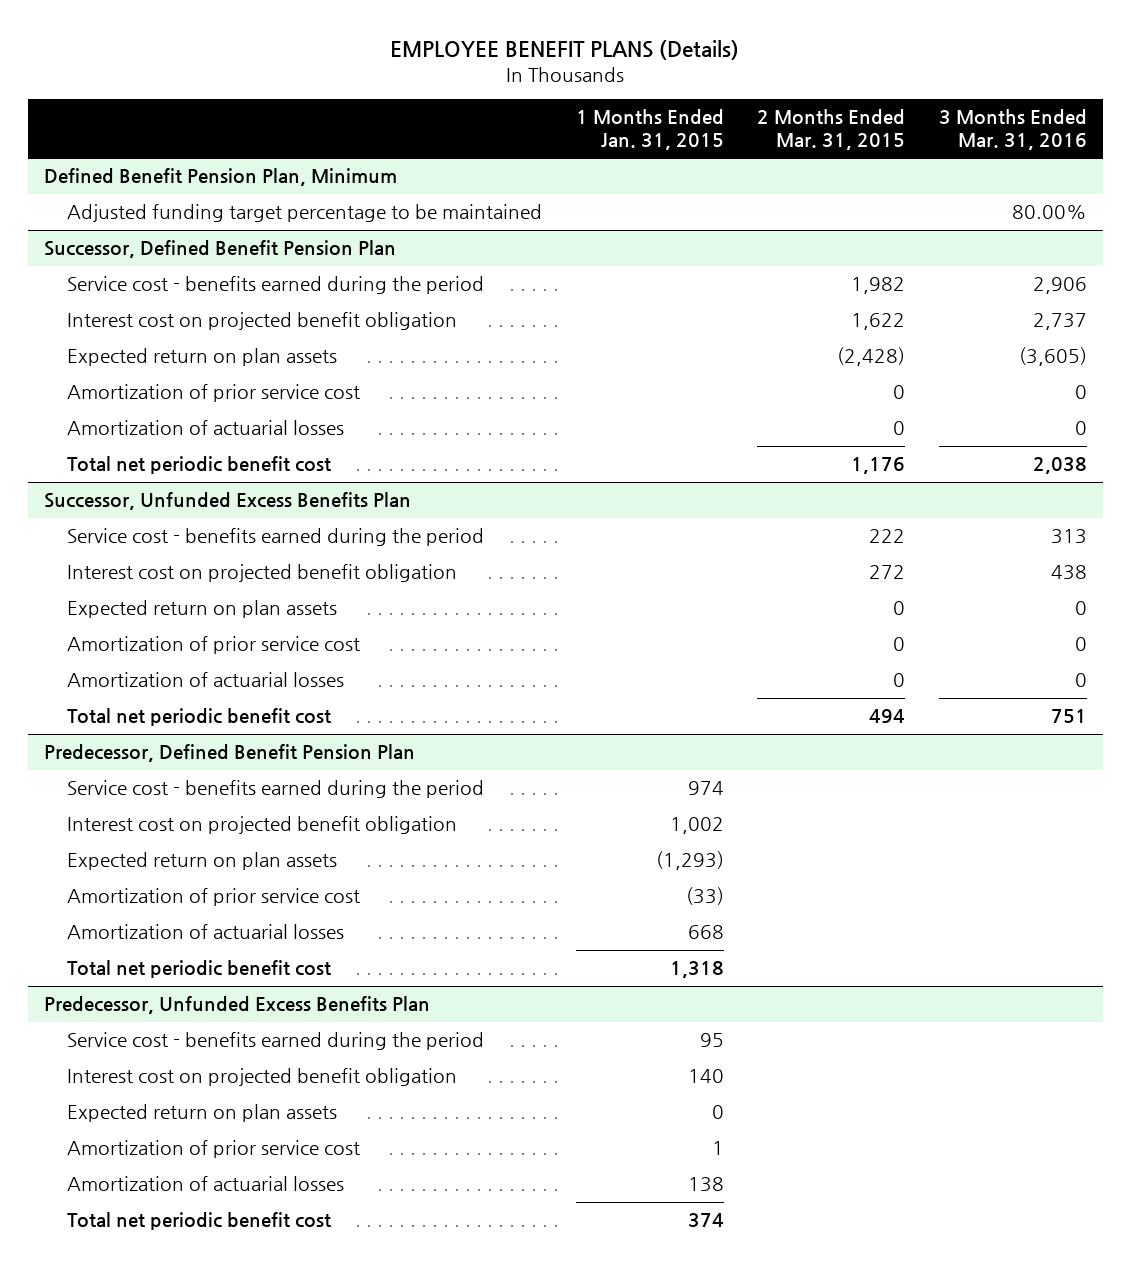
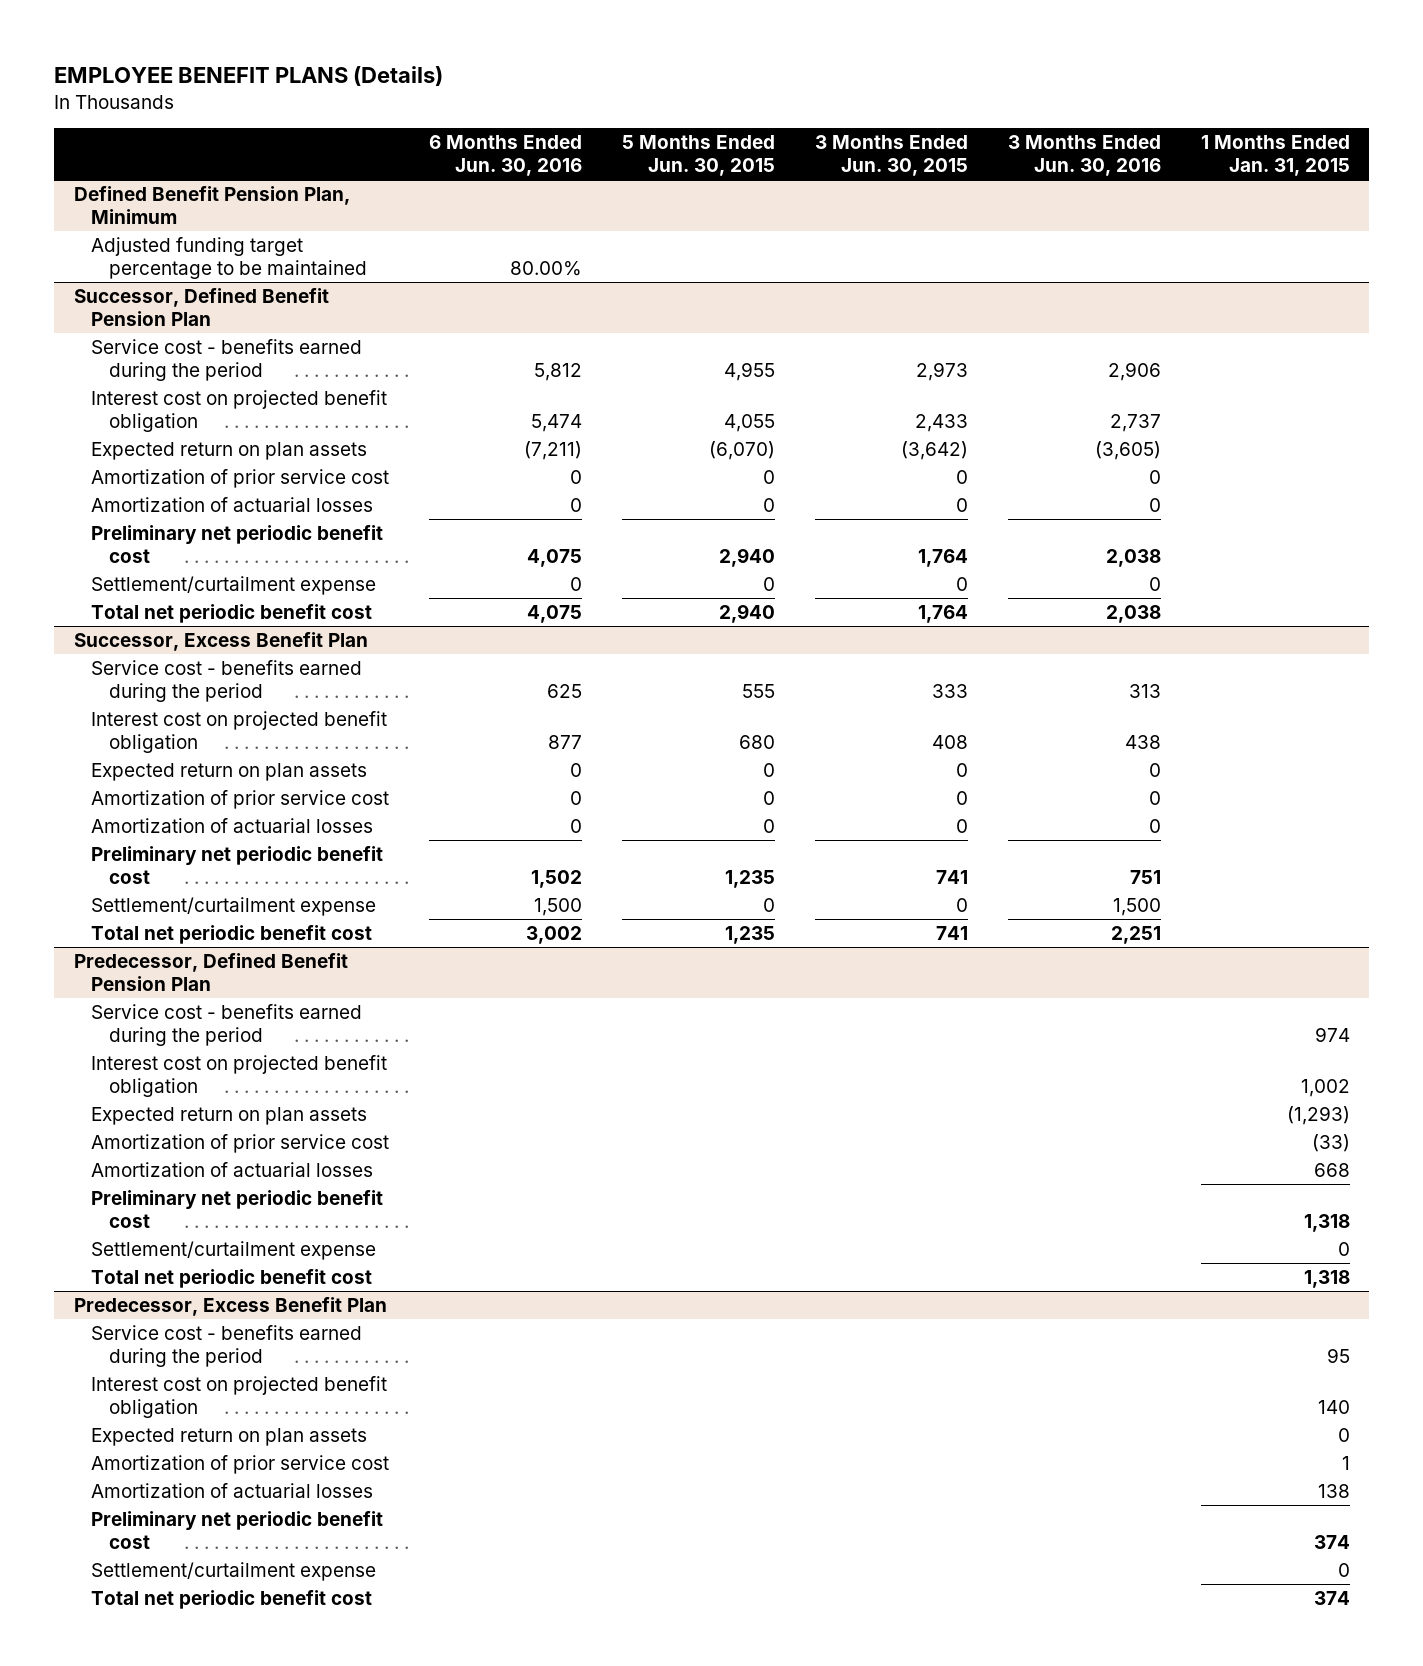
- | 1 Months Ended Jan. 31, 2015 | 2 Months Ended Mar. 31, 2015 | 3 Months Ended Mar. 31, 2016
+ | 6 Months Ended Jun. 30, 2016 | 5 Months Ended Jun. 30, 2015 | 3 Months Ended Jun. 30, 2015 | 3 Months Ended Jun. 30, 2016 | 1 Months Ended Jan. 31, 2015
@ Successor, Defined Benefit Pension Plan
+ Preliminary net periodic benefit cost | 4,075 | 2,940 | 1,764 | 2,038 |
+ Settlement/curtailment expense | 0 | 0 | 0 | 0 |
- Successor, Unfunded Excess Benefits Plan
+ Successor, Excess Benefit Plan
+ Preliminary net periodic benefit cost | 1,502 | 1,235 | 741 | 751 |
+ Settlement/curtailment expense | 1,500 | 0 | 0 | 1,500 |
@ Predecessor, Defined Benefit Pension Plan
+ Preliminary net periodic benefit cost | | | | | 1,318
+ Settlement/curtailment expense | | | | | 0
- Predecessor, Unfunded Excess Benefits Plan
+ Predecessor, Excess Benefit Plan
+ Preliminary net periodic benefit cost | | | | | 374
+ Settlement/curtailment expense | | | | | 0

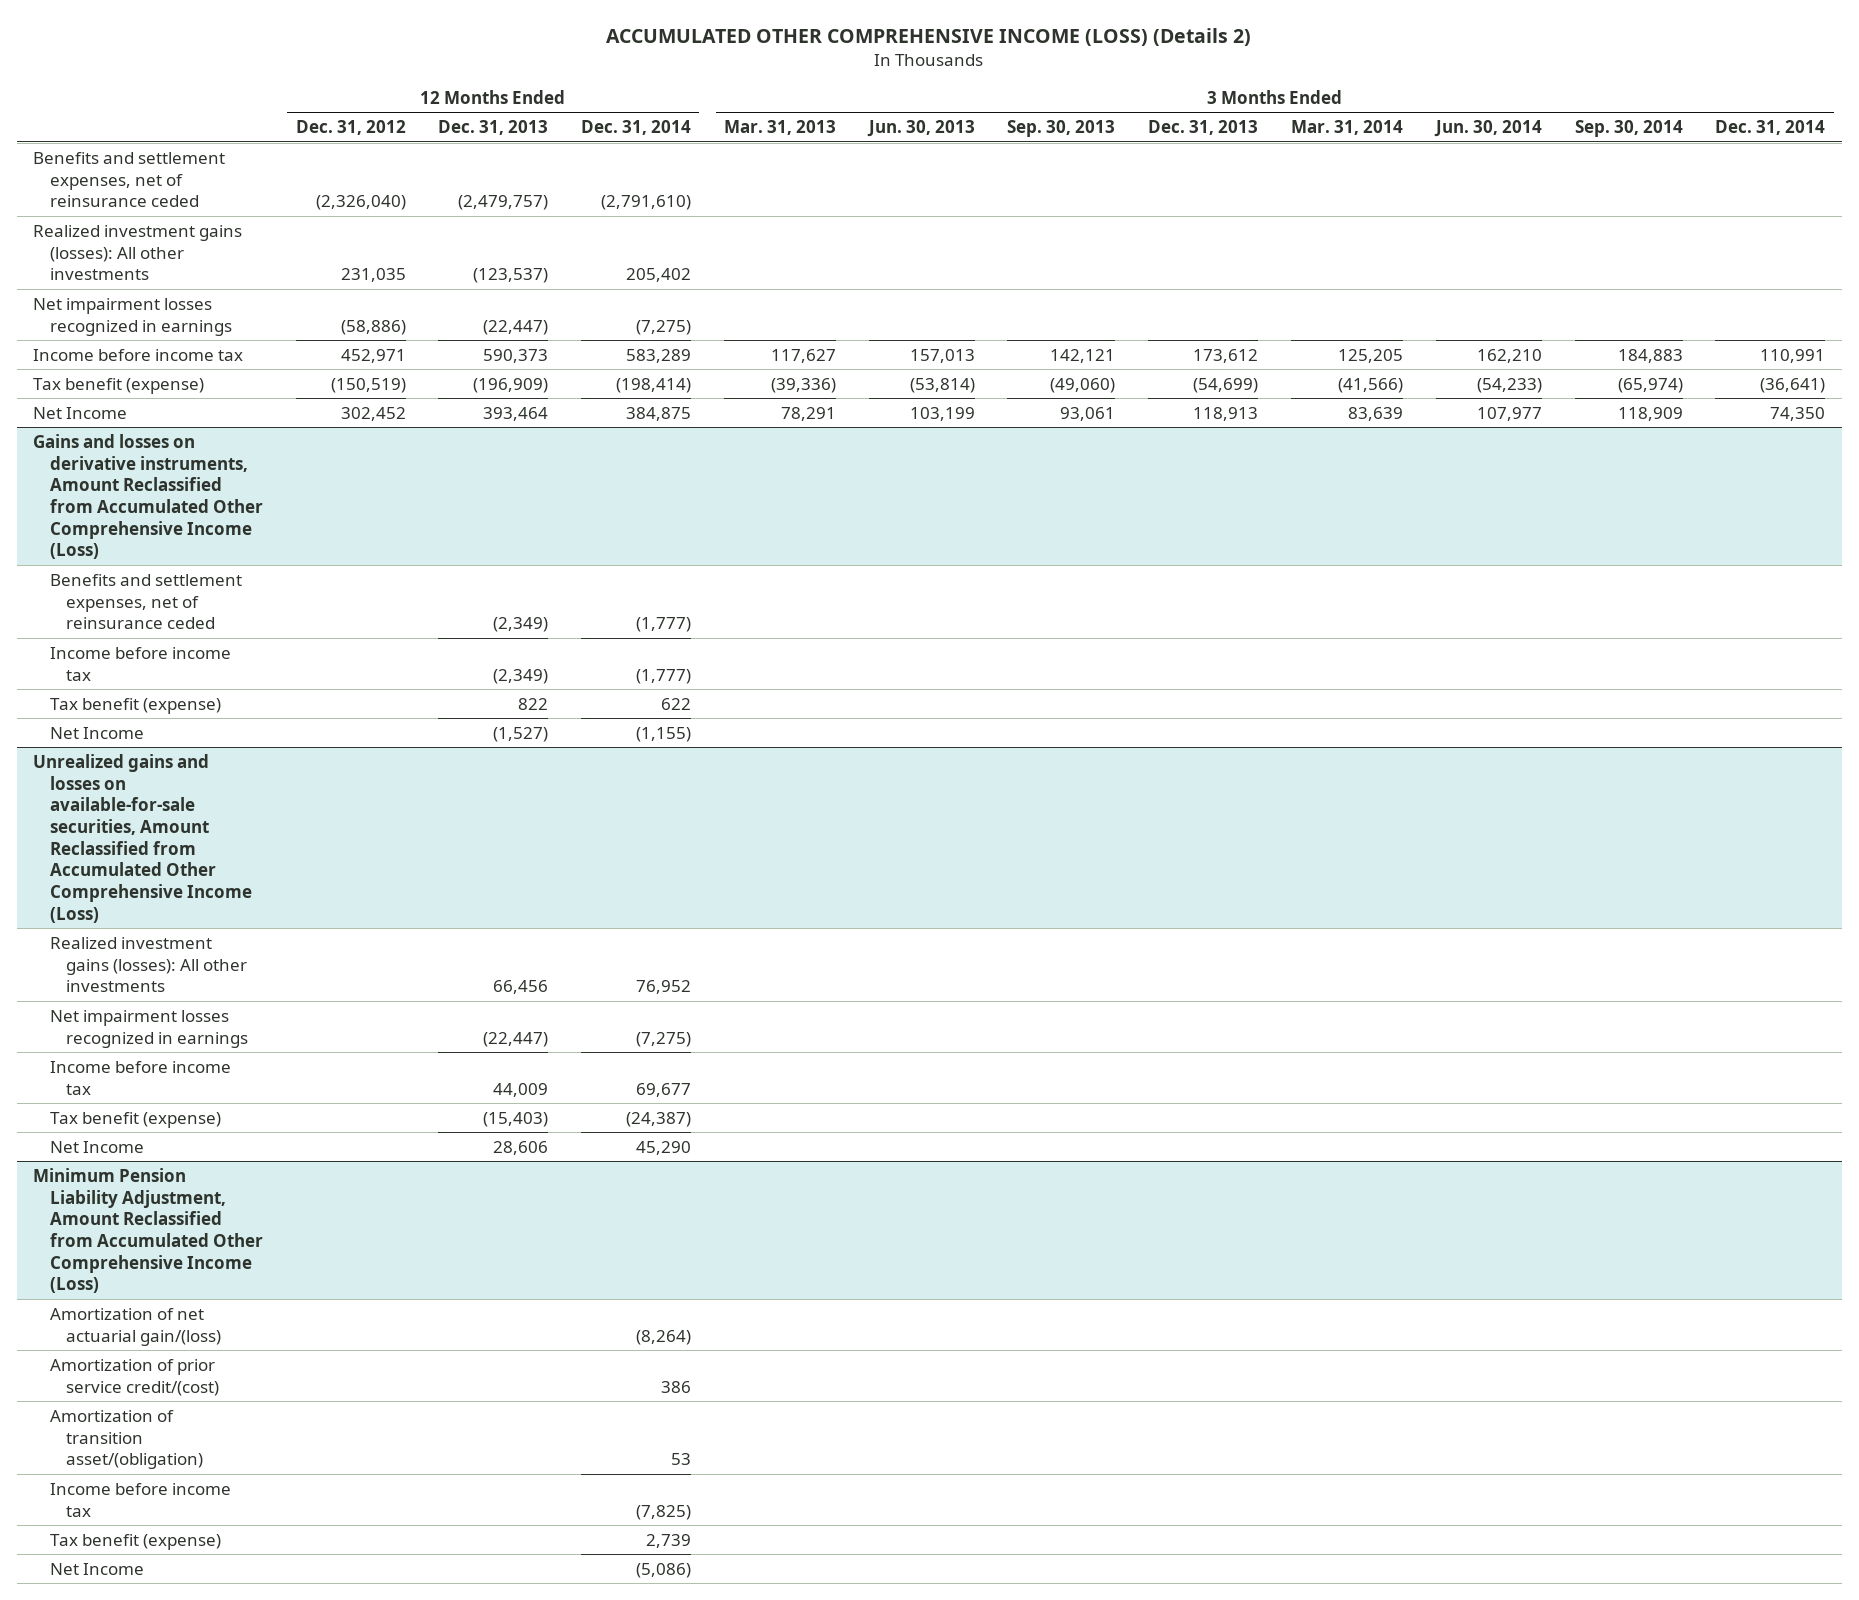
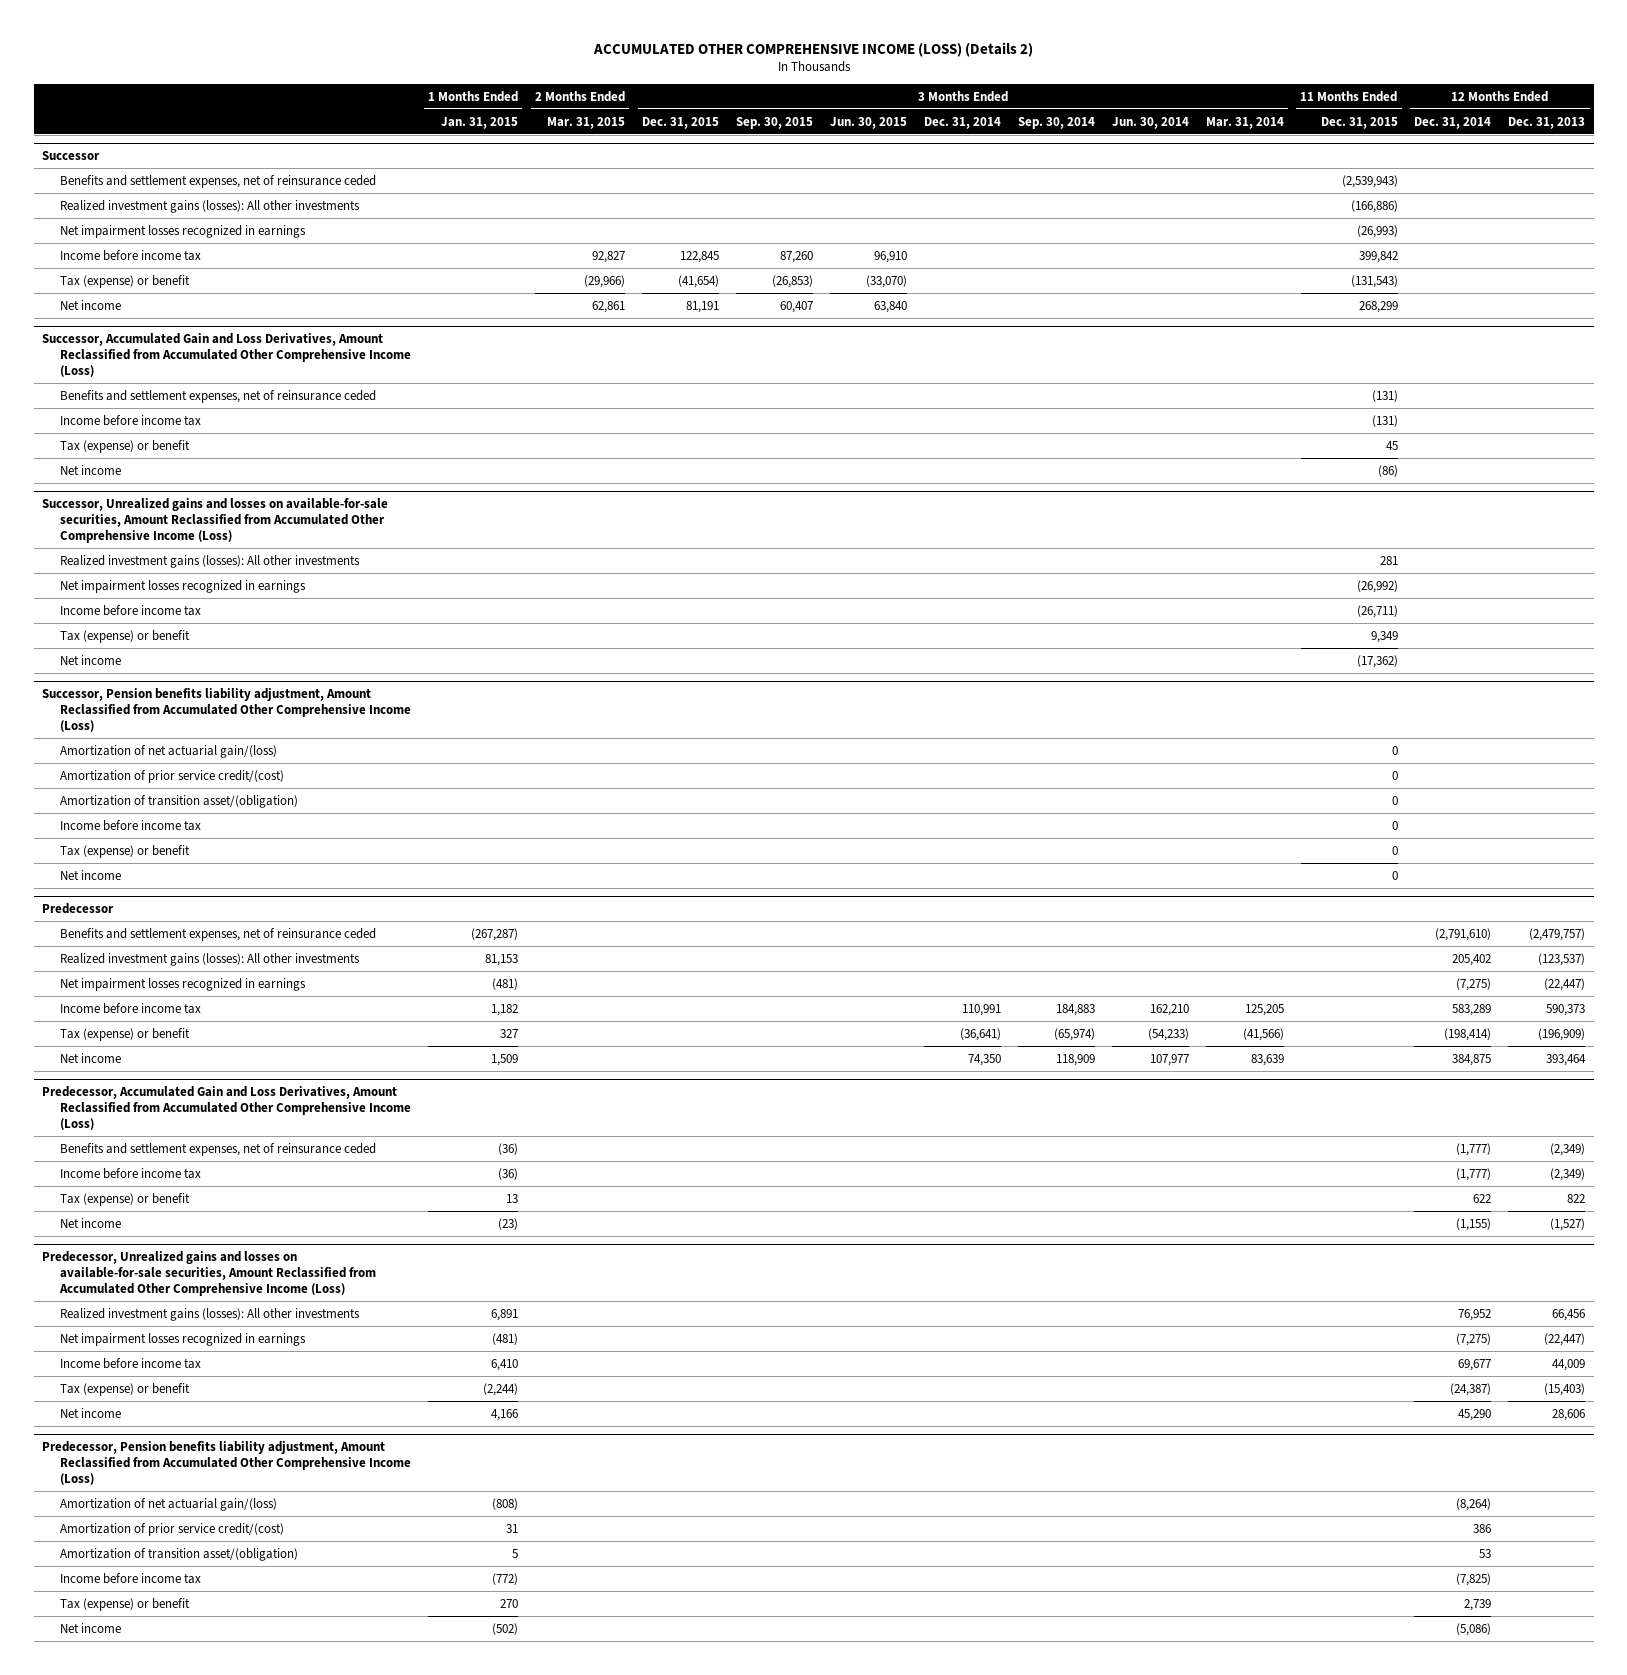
- | 12 Months Ended Dec. 31, 2012 | 12 Months Ended Dec. 31, 2013 | 12 Months Ended Dec. 31, 2014 | 3 Months Ended Mar. 31, 2013 | 3 Months Ended Jun. 30, 2013 | 3 Months Ended Sep. 30, 2013 | 3 Months Ended Dec. 31, 2013 | 3 Months Ended Mar. 31, 2014 | 3 Months Ended Jun. 30, 2014 | 3 Months Ended Sep. 30, 2014 | 3 Months Ended Dec. 31, 2014
+ | 1 Months Ended Jan. 31, 2015 | 2 Months Ended Mar. 31, 2015 | 3 Months Ended Dec. 31, 2015 | 3 Months Ended Sep. 30, 2015 | 3 Months Ended Jun. 30, 2015 | 3 Months Ended Dec. 31, 2014 | 3 Months Ended Sep. 30, 2014 | 3 Months Ended Jun. 30, 2014 | 3 Months Ended Mar. 31, 2014 | 11 Months Ended Dec. 31, 2015 | 12 Months Ended Dec. 31, 2014 | 12 Months Ended Dec. 31, 2013
+ Successor
+ Benefits and settlement expenses, net of reinsurance ceded | | | | | | | | | | (2,539,943) | |
+ Realized investment gains (losses): All other investments | | | | | | | | | | (166,886) | |
+ Net impairment losses recognized in earnings | | | | | | | | | | (26,993) | |
+ Income before income tax | | 92,827 | 122,845 | 87,260 | 96,910 | | | | | 399,842 | |
+ Tax (expense) or benefit | | (29,966) | (41,654) | (26,853) | (33,070) | | | | | (131,543) | |
+ Net income | | 62,861 | 81,191 | 60,407 | 63,840 | | | | | 268,299 | |
+ Successor, Accumulated Gain and Loss Derivatives, Amount Reclassified from Accumulated Other Comprehensive Income (Loss)
+ Benefits and settlement expenses, net of reinsurance ceded | | | | | | | | | | (131) | |
+ Income before income tax | | | | | | | | | | (131) | |
+ Tax (expense) or benefit | | | | | | | | | | 45 | |
+ Net income | | | | | | | | | | (86) | |
+ Successor, Unrealized gains and losses on available-for-sale securities, Amount Reclassified from Accumulated Other Comprehensive Income (Loss)
+ Realized investment gains (losses): All other investments | | | | | | | | | | 281 | |
+ Net impairment losses recognized in earnings | | | | | | | | | | (26,992) | |
+ Income before income tax | | | | | | | | | | (26,711) | |
+ Tax (expense) or benefit | | | | | | | | | | 9,349 | |
+ Net income | | | | | | | | | | (17,362) | |
+ Successor, Pension benefits liability adjustment, Amount Reclassified from Accumulated Other Comprehensive Income (Loss)
+ Amortization of net actuarial gain/(loss) | | | | | | | | | | 0 | |
+ Amortization of prior service credit/(cost) | | | | | | | | | | 0 | |
+ Amortization of transition asset/(obligation) | | | | | | | | | | 0 | |
+ Income before income tax | | | | | | | | | | 0 | |
+ Tax (expense) or benefit | | | | | | | | | | 0 | |
+ Net income | | | | | | | | | | 0 | |
+ Predecessor
- Tax benefit (expense) | (150,519) | (196,909) | (198,414) | (39,336) | (53,814) | (49,060) | (54,699) | (41,566) | (54,233) | (65,974) | (36,641)
- Net Income | 302,452 | 393,464 | 384,875 | 78,291 | 103,199 | 93,061 | 118,913 | 83,639 | 107,977 | 118,909 | 74,350
- Gains and losses on derivative instruments, Amount Reclassified from Accumulated Other Comprehensive Income (Loss)
+ Tax (expense) or benefit | 327 | | | | | (36,641) | (65,974) | (54,233) | (41,566) | | (198,414) | (196,909)
+ Net income | 1,509 | | | | | 74,350 | 118,909 | 107,977 | 83,639 | | 384,875 | 393,464
+ Predecessor, Accumulated Gain and Loss Derivatives, Amount Reclassified from Accumulated Other Comprehensive Income (Loss)
- Tax benefit (expense) | | 822 | 622 | | | | | | | |
- Net Income | | (1,527) | (1,155) | | | | | | | |
- Unrealized gains and losses on available-for-sale securities, Amount Reclassified from Accumulated Other Comprehensive Income (Loss)
+ Tax (expense) or benefit | 13 | | | | | | | | | | 622 | 822
+ Net income | (23) | | | | | | | | | | (1,155) | (1,527)
+ Predecessor, Unrealized gains and losses on available-for-sale securities, Amount Reclassified from Accumulated Other Comprehensive Income (Loss)
- Tax benefit (expense) | | (15,403) | (24,387) | | | | | | | |
- Net Income | | 28,606 | 45,290 | | | | | | | |
- Minimum Pension Liability Adjustment, Amount Reclassified from Accumulated Other Comprehensive Income (Loss)
+ Tax (expense) or benefit | (2,244) | | | | | | | | | | (24,387) | (15,403)
+ Net income | 4,166 | | | | | | | | | | 45,290 | 28,606
+ Predecessor, Pension benefits liability adjustment, Amount Reclassified from Accumulated Other Comprehensive Income (Loss)
- Tax benefit (expense) | | | 2,739 | | | | | | | |
- Net Income | | | (5,086) | | | | | | | |
+ Tax (expense) or benefit | 270 | | | | | | | | | | 2,739 |
+ Net income | (502) | | | | | | | | | | (5,086) |

